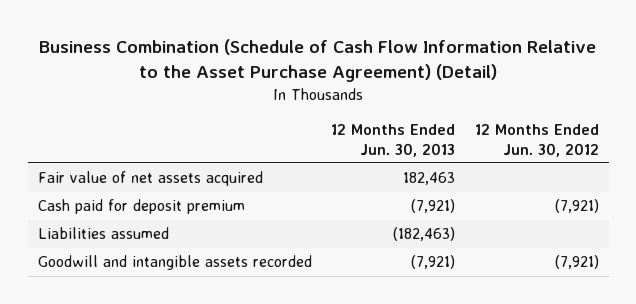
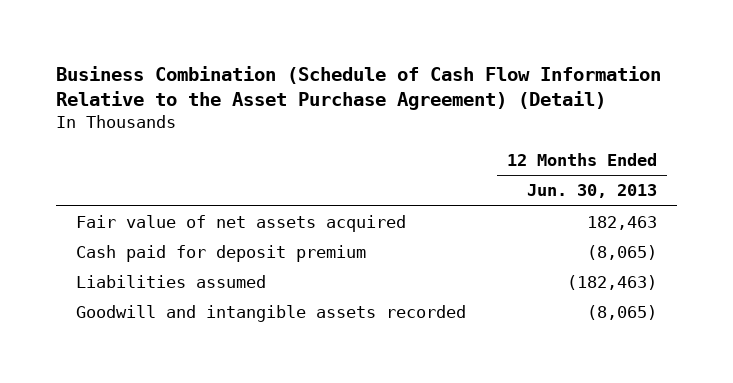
- | 12 Months Ended Jun. 30, 2013 | 12 Months Ended Jun. 30, 2012
+ | 12 Months Ended Jun. 30, 2013
- Cash paid for deposit premium | (7,921) | (7,921)
+ Cash paid for deposit premium | (8,065)
- Goodwill and intangible assets recorded | (7,921) | (7,921)
+ Goodwill and intangible assets recorded | (8,065)

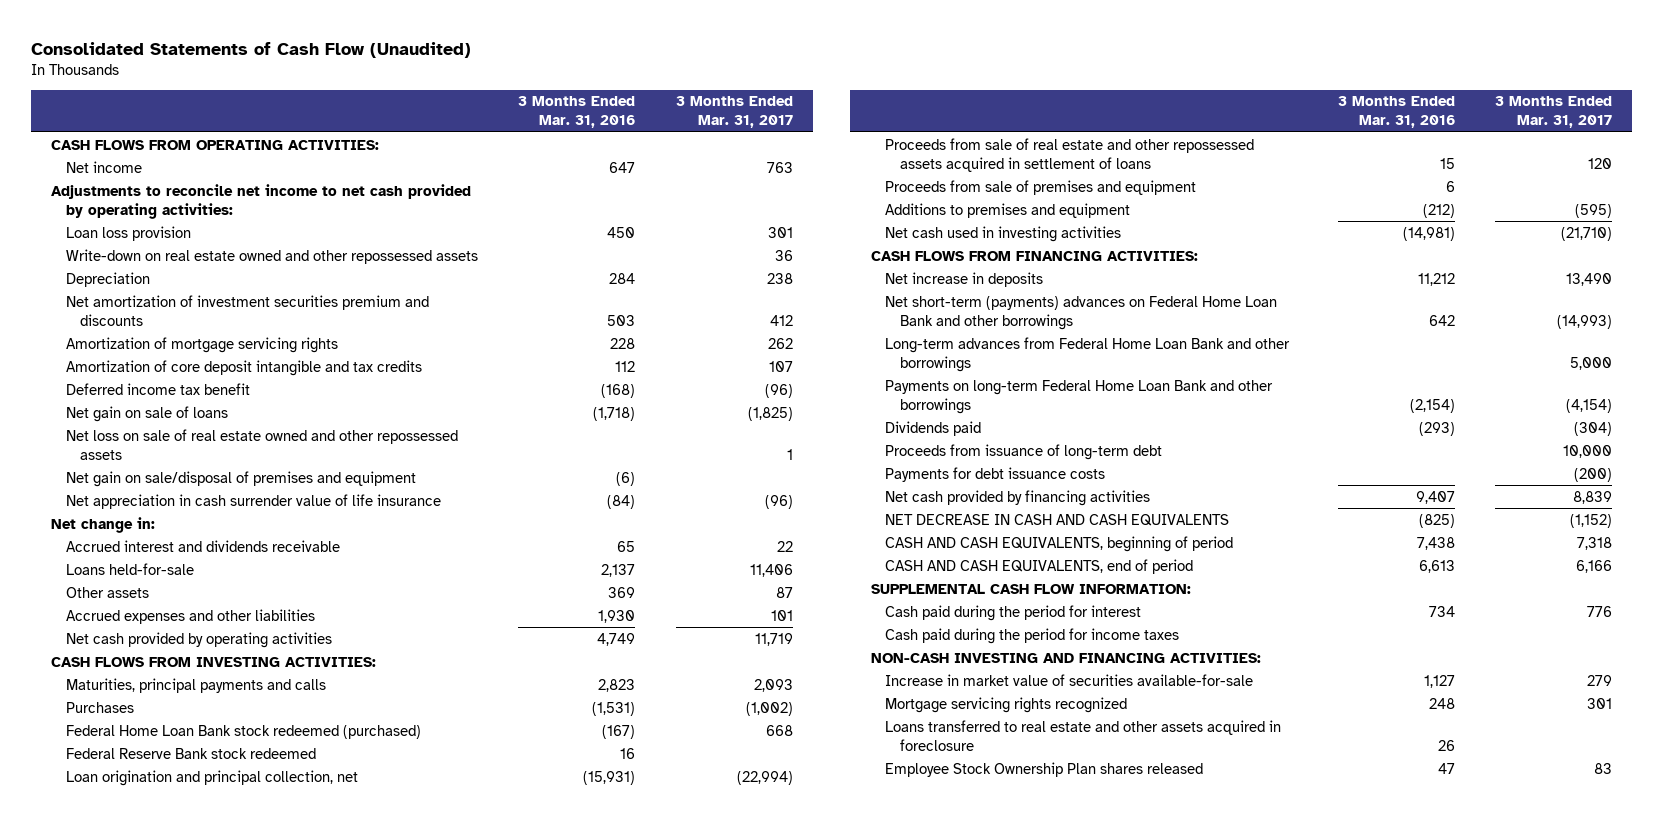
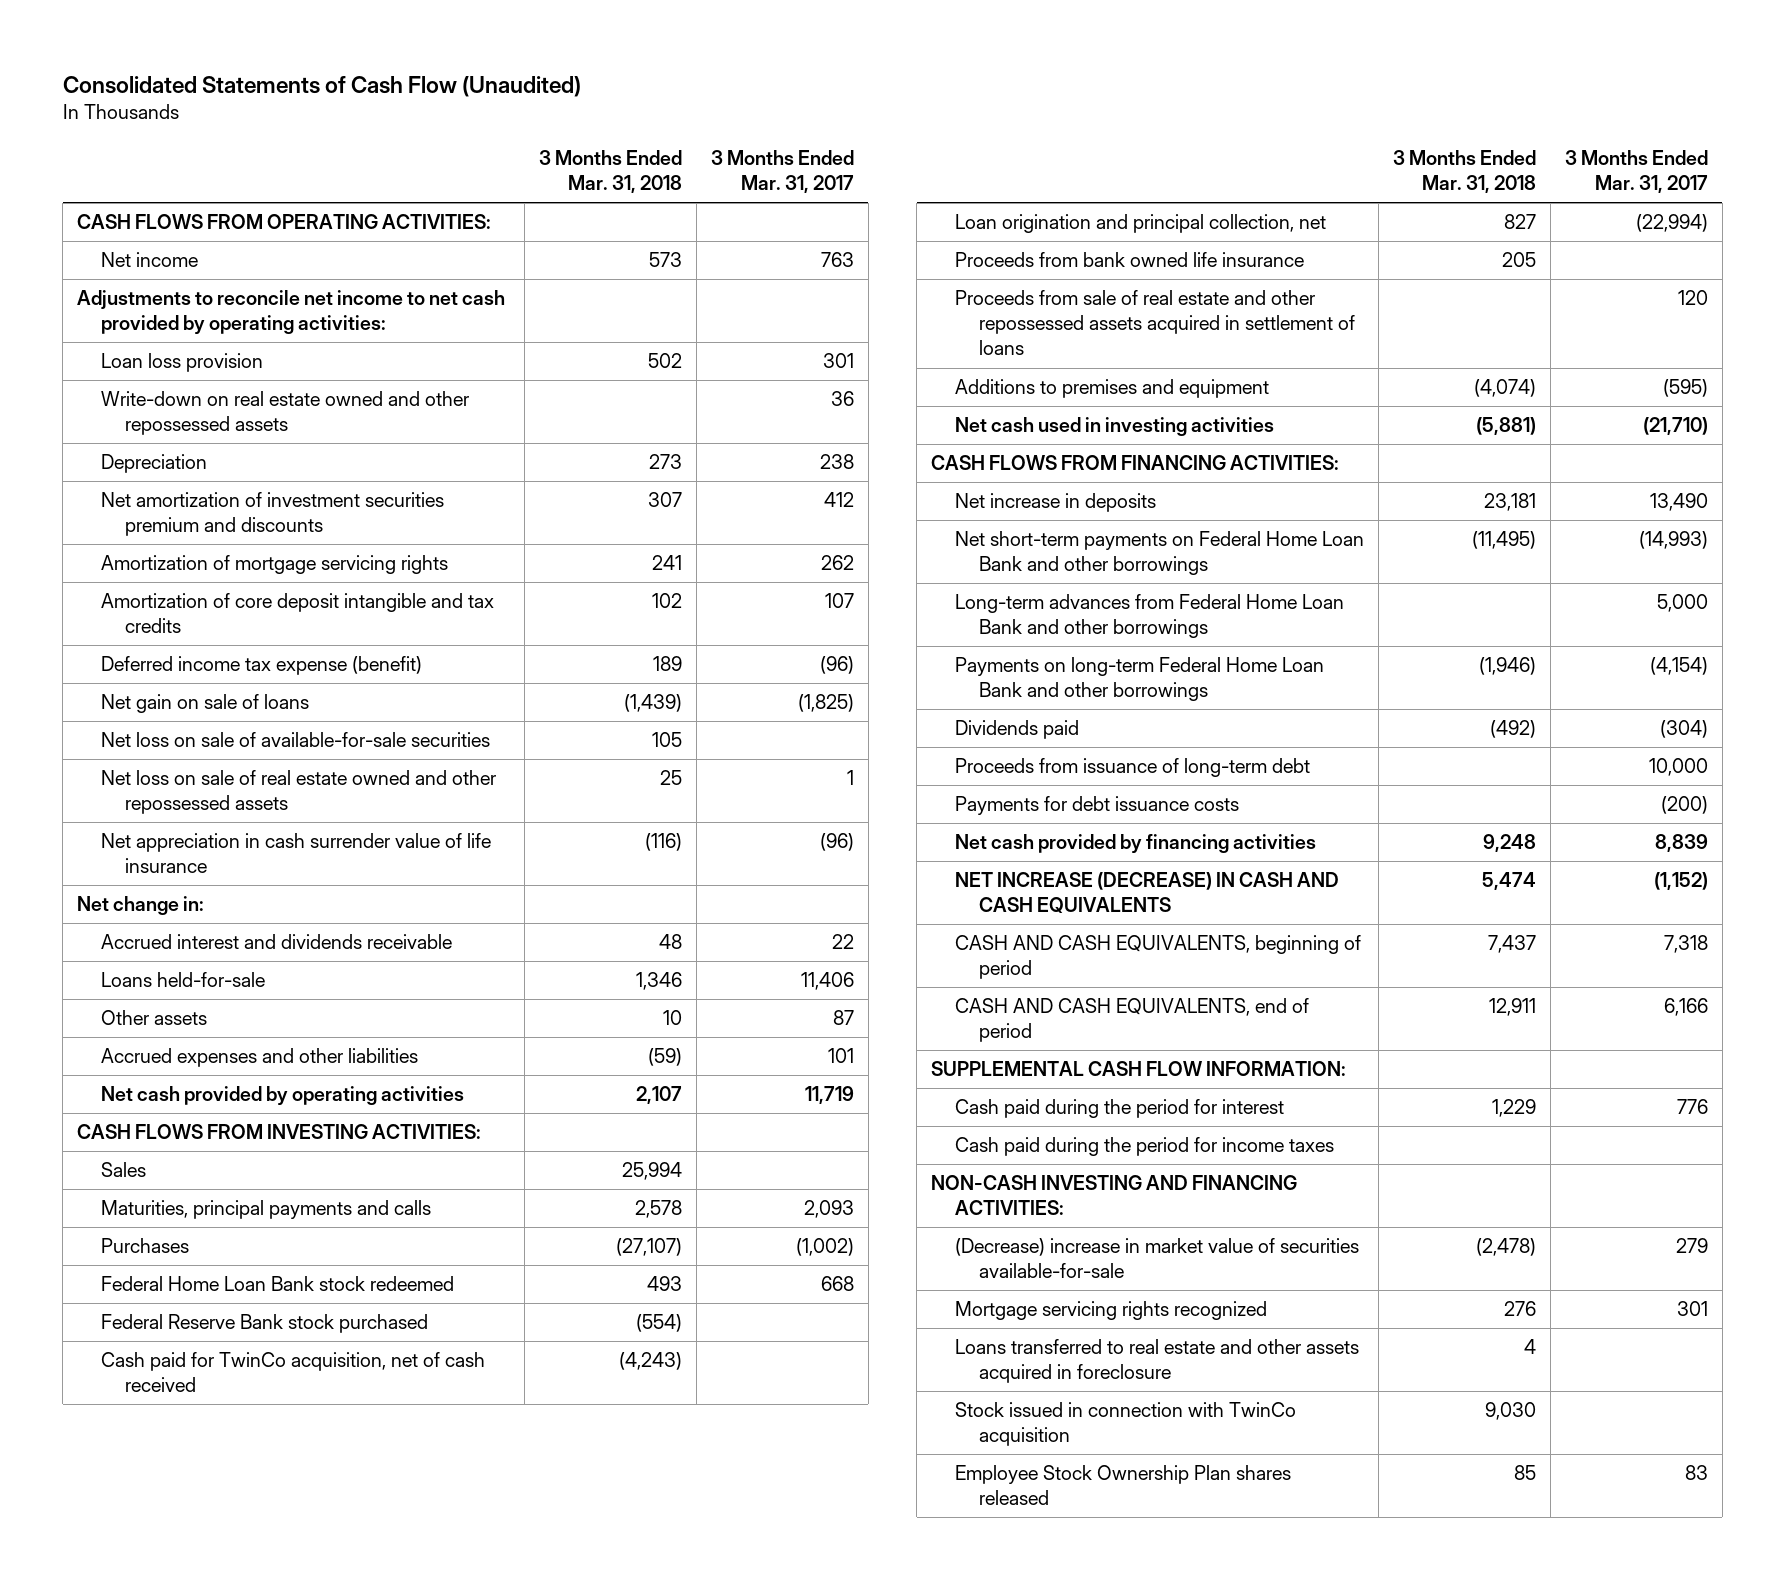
- | 3 Months Ended Mar. 31, 2016 | 3 Months Ended Mar. 31, 2017
+ | 3 Months Ended Mar. 31, 2018 | 3 Months Ended Mar. 31, 2017
- Deferred income tax benefit | (168) | (96)
+ Deferred income tax expense (benefit) | 189 | (96)
+ Net loss on sale of available-for-sale securities | 105 |
- Net gain on sale/disposal of premises and equipment | (6) |
+ Sales | 25,994 |
- Federal Home Loan Bank stock redeemed (purchased) | (167) | 668
- Federal Reserve Bank stock redeemed | 16 |
+ Federal Home Loan Bank stock redeemed | 493 | 668
+ Federal Reserve Bank stock purchased | (554) |
+ Cash paid for TwinCo acquisition, net of cash received | (4,243) |
+ Proceeds from bank owned life insurance | 205 |
- Proceeds from sale of premises and equipment | 6 |
- Net short-term (payments) advances on Federal Home Loan Bank and other borrowings | 642 | (14,993)
+ Net short-term payments on Federal Home Loan Bank and other borrowings | (11,495) | (14,993)
- NET DECREASE IN CASH AND CASH EQUIVALENTS | (825) | (1,152)
+ NET INCREASE (DECREASE) IN CASH AND CASH EQUIVALENTS | 5,474 | (1,152)
- Increase in market value of securities available-for-sale | 1,127 | 279
+ (Decrease) increase in market value of securities available-for-sale | (2,478) | 279
+ Stock issued in connection with TwinCo acquisition | 9,030 |

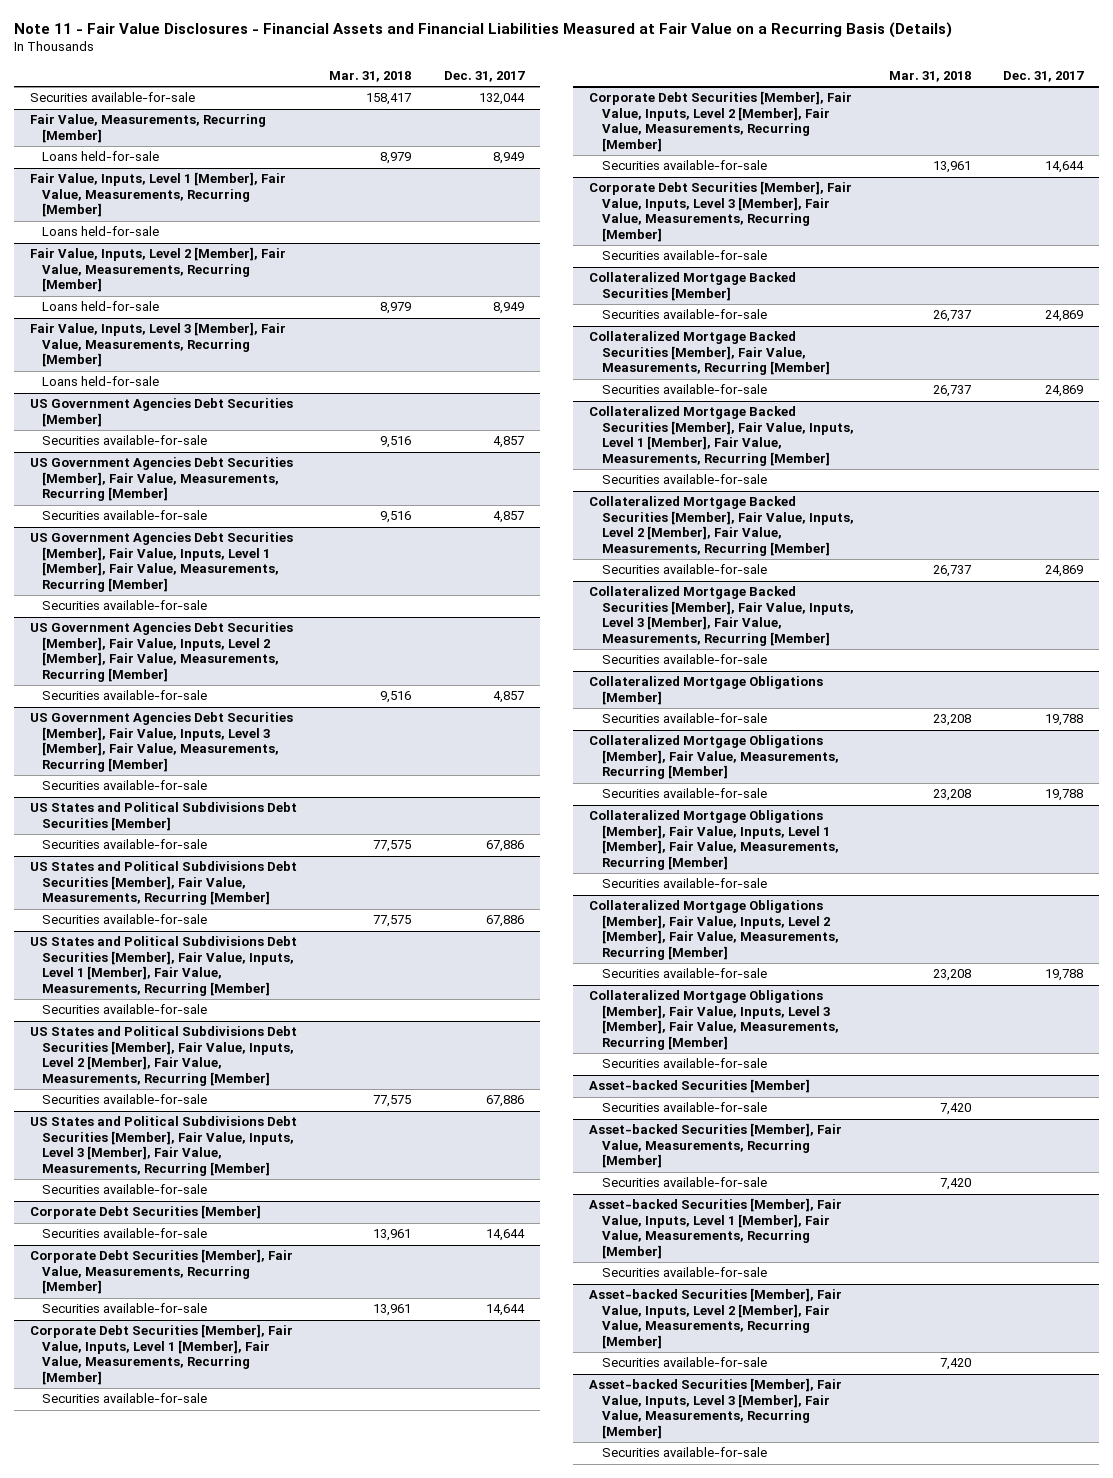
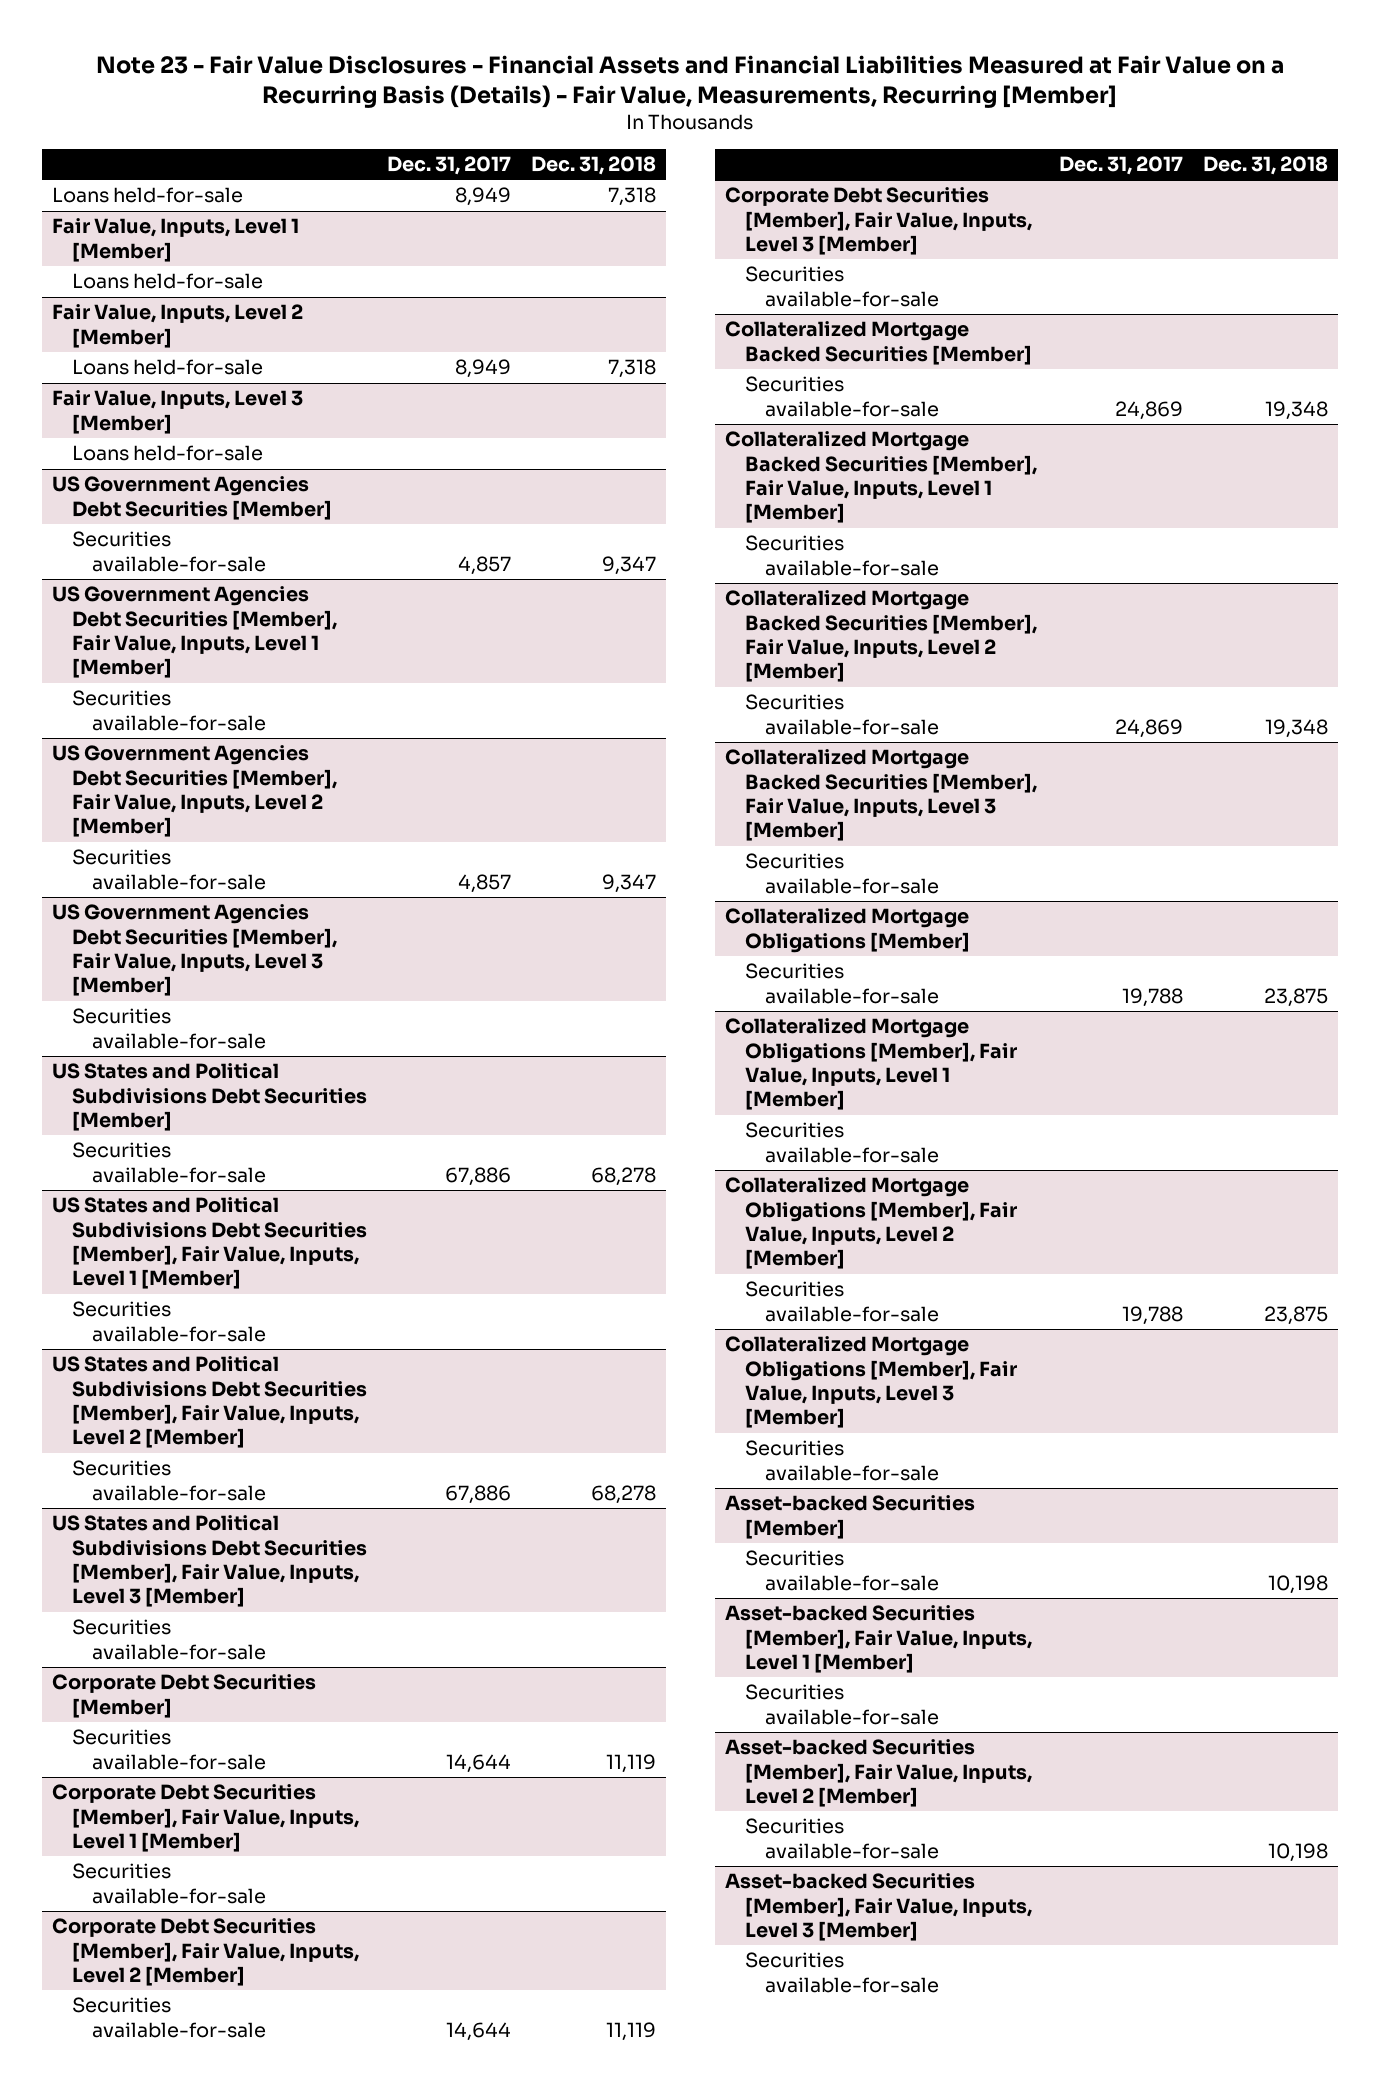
- Note 11 - Fair Value Disclosures - Financial Assets and Financial Liabilities Measured at Fair Value on a Recurring Basis (Details)
+ Note 23 - Fair Value Disclosures - Financial Assets and Financial Liabilities Measured at Fair Value on a Recurring Basis (Details) - Fair Value, Measurements, Recurring [Member]
- | Mar. 31, 2018 | Dec. 31, 2017
+ | Dec. 31, 2017 | Dec. 31, 2018
- Securities available-for-sale | 158,417 | 132,044
- Fair Value, Measurements, Recurring [Member]
- Fair Value, Inputs, Level 1 [Member], Fair Value, Measurements, Recurring [Member]
+ Fair Value, Inputs, Level 1 [Member]
- Fair Value, Inputs, Level 2 [Member], Fair Value, Measurements, Recurring [Member]
+ Fair Value, Inputs, Level 2 [Member]
- Fair Value, Inputs, Level 3 [Member], Fair Value, Measurements, Recurring [Member]
+ Fair Value, Inputs, Level 3 [Member]
- US Government Agencies Debt Securities [Member], Fair Value, Measurements, Recurring [Member]
- Securities available-for-sale | 9,516 | 4,857
- US Government Agencies Debt Securities [Member], Fair Value, Inputs, Level 1 [Member], Fair Value, Measurements, Recurring [Member]
+ US Government Agencies Debt Securities [Member], Fair Value, Inputs, Level 1 [Member]
- US Government Agencies Debt Securities [Member], Fair Value, Inputs, Level 2 [Member], Fair Value, Measurements, Recurring [Member]
+ US Government Agencies Debt Securities [Member], Fair Value, Inputs, Level 2 [Member]
- US Government Agencies Debt Securities [Member], Fair Value, Inputs, Level 3 [Member], Fair Value, Measurements, Recurring [Member]
+ US Government Agencies Debt Securities [Member], Fair Value, Inputs, Level 3 [Member]
- US States and Political Subdivisions Debt Securities [Member], Fair Value, Measurements, Recurring [Member]
- Securities available-for-sale | 77,575 | 67,886
- US States and Political Subdivisions Debt Securities [Member], Fair Value, Inputs, Level 1 [Member], Fair Value, Measurements, Recurring [Member]
+ US States and Political Subdivisions Debt Securities [Member], Fair Value, Inputs, Level 1 [Member]
- US States and Political Subdivisions Debt Securities [Member], Fair Value, Inputs, Level 2 [Member], Fair Value, Measurements, Recurring [Member]
+ US States and Political Subdivisions Debt Securities [Member], Fair Value, Inputs, Level 2 [Member]
- US States and Political Subdivisions Debt Securities [Member], Fair Value, Inputs, Level 3 [Member], Fair Value, Measurements, Recurring [Member]
+ US States and Political Subdivisions Debt Securities [Member], Fair Value, Inputs, Level 3 [Member]
- Corporate Debt Securities [Member], Fair Value, Measurements, Recurring [Member]
- Securities available-for-sale | 13,961 | 14,644
- Corporate Debt Securities [Member], Fair Value, Inputs, Level 1 [Member], Fair Value, Measurements, Recurring [Member]
+ Corporate Debt Securities [Member], Fair Value, Inputs, Level 1 [Member]
- Corporate Debt Securities [Member], Fair Value, Inputs, Level 2 [Member], Fair Value, Measurements, Recurring [Member]
+ Corporate Debt Securities [Member], Fair Value, Inputs, Level 2 [Member]
- Corporate Debt Securities [Member], Fair Value, Inputs, Level 3 [Member], Fair Value, Measurements, Recurring [Member]
+ Corporate Debt Securities [Member], Fair Value, Inputs, Level 3 [Member]
- Collateralized Mortgage Backed Securities [Member], Fair Value, Measurements, Recurring [Member]
- Securities available-for-sale | 26,737 | 24,869
- Collateralized Mortgage Backed Securities [Member], Fair Value, Inputs, Level 1 [Member], Fair Value, Measurements, Recurring [Member]
+ Collateralized Mortgage Backed Securities [Member], Fair Value, Inputs, Level 1 [Member]
- Collateralized Mortgage Backed Securities [Member], Fair Value, Inputs, Level 2 [Member], Fair Value, Measurements, Recurring [Member]
+ Collateralized Mortgage Backed Securities [Member], Fair Value, Inputs, Level 2 [Member]
- Collateralized Mortgage Backed Securities [Member], Fair Value, Inputs, Level 3 [Member], Fair Value, Measurements, Recurring [Member]
+ Collateralized Mortgage Backed Securities [Member], Fair Value, Inputs, Level 3 [Member]
- Collateralized Mortgage Obligations [Member], Fair Value, Measurements, Recurring [Member]
- Securities available-for-sale | 23,208 | 19,788
- Collateralized Mortgage Obligations [Member], Fair Value, Inputs, Level 1 [Member], Fair Value, Measurements, Recurring [Member]
+ Collateralized Mortgage Obligations [Member], Fair Value, Inputs, Level 1 [Member]
- Collateralized Mortgage Obligations [Member], Fair Value, Inputs, Level 2 [Member], Fair Value, Measurements, Recurring [Member]
+ Collateralized Mortgage Obligations [Member], Fair Value, Inputs, Level 2 [Member]
- Collateralized Mortgage Obligations [Member], Fair Value, Inputs, Level 3 [Member], Fair Value, Measurements, Recurring [Member]
+ Collateralized Mortgage Obligations [Member], Fair Value, Inputs, Level 3 [Member]
- Asset-backed Securities [Member], Fair Value, Measurements, Recurring [Member]
- Securities available-for-sale | 7,420 |
- Asset-backed Securities [Member], Fair Value, Inputs, Level 1 [Member], Fair Value, Measurements, Recurring [Member]
+ Asset-backed Securities [Member], Fair Value, Inputs, Level 1 [Member]
- Asset-backed Securities [Member], Fair Value, Inputs, Level 2 [Member], Fair Value, Measurements, Recurring [Member]
+ Asset-backed Securities [Member], Fair Value, Inputs, Level 2 [Member]
- Asset-backed Securities [Member], Fair Value, Inputs, Level 3 [Member], Fair Value, Measurements, Recurring [Member]
+ Asset-backed Securities [Member], Fair Value, Inputs, Level 3 [Member]

